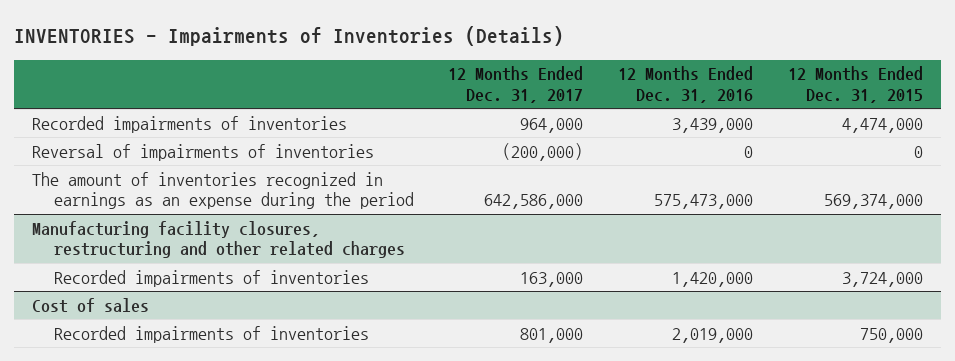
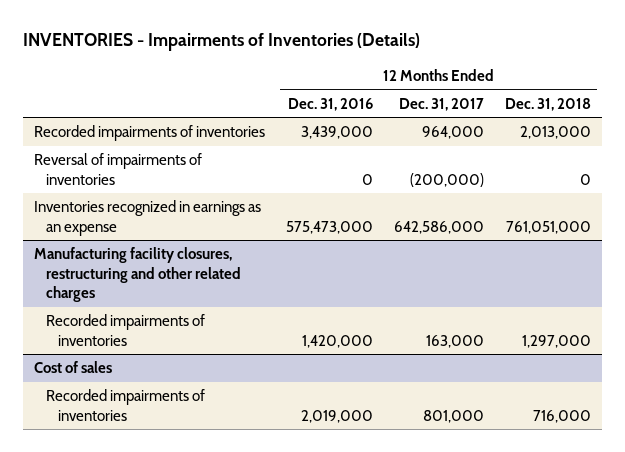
- | 12 Months Ended Dec. 31, 2017 | 12 Months Ended Dec. 31, 2016 | 12 Months Ended Dec. 31, 2015
+ | 12 Months Ended Dec. 31, 2016 | 12 Months Ended Dec. 31, 2017 | 12 Months Ended Dec. 31, 2018
- The amount of inventories recognized in earnings as an expense during the period | 642,586,000 | 575,473,000 | 569,374,000
+ Inventories recognized in earnings as an expense | 575,473,000 | 642,586,000 | 761,051,000

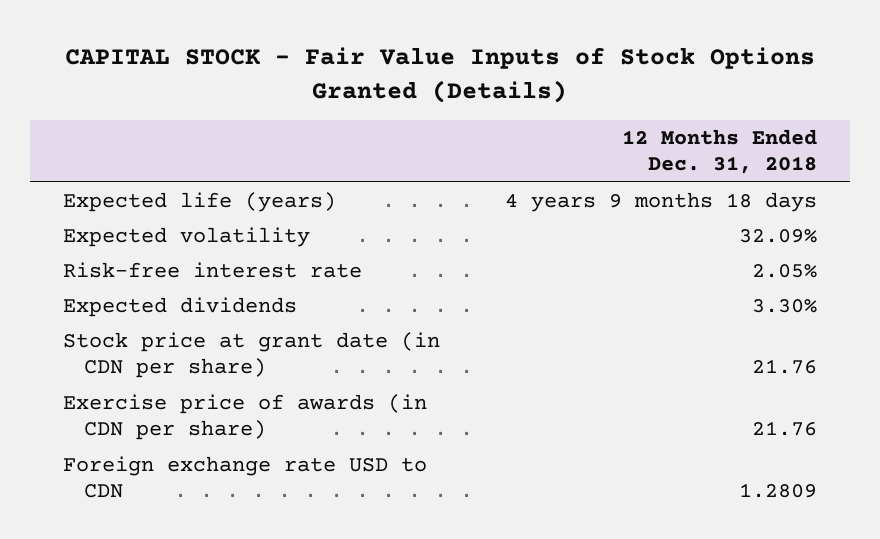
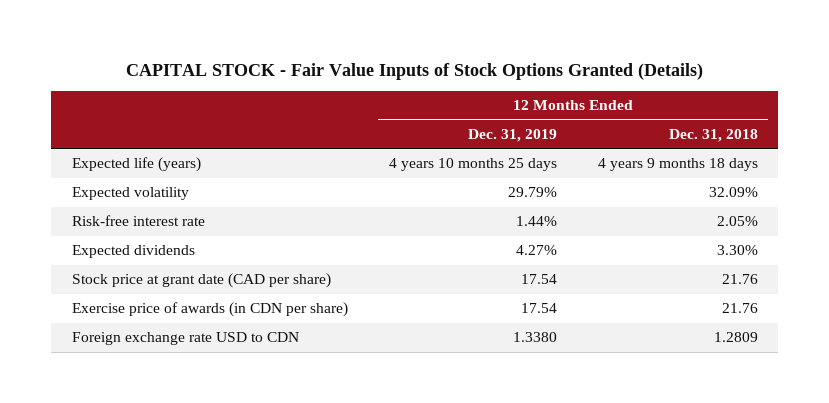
- | 12 Months Ended Dec. 31, 2018
+ | 12 Months Ended Dec. 31, 2019 | 12 Months Ended Dec. 31, 2018
- Stock price at grant date (in CDN per share) | 21.76
+ Stock price at grant date (CAD per share) | 17.54 | 21.76

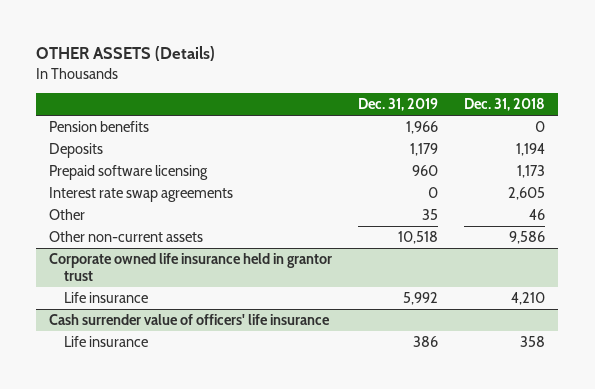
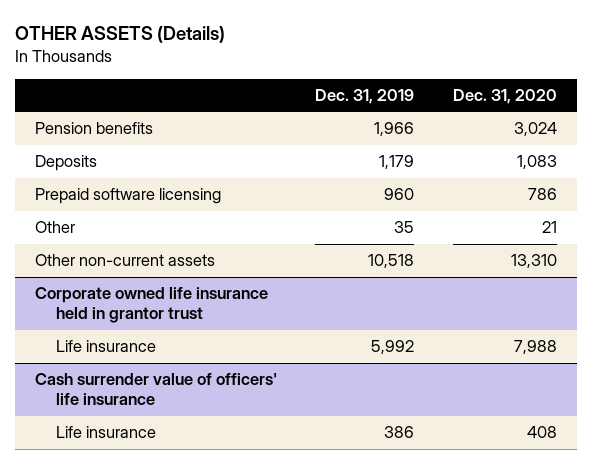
- | Dec. 31, 2019 | Dec. 31, 2018
+ | Dec. 31, 2019 | Dec. 31, 2020
- Interest rate swap agreements | 0 | 2,605

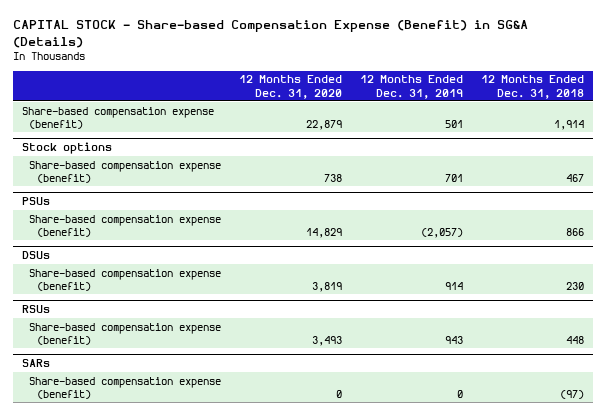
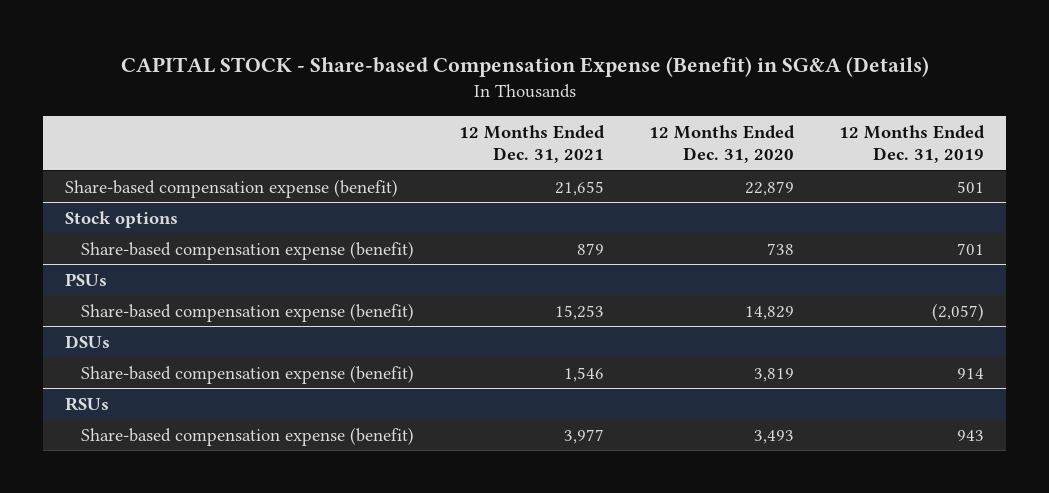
- | 12 Months Ended Dec. 31, 2020 | 12 Months Ended Dec. 31, 2019 | 12 Months Ended Dec. 31, 2018
+ | 12 Months Ended Dec. 31, 2021 | 12 Months Ended Dec. 31, 2020 | 12 Months Ended Dec. 31, 2019
- SARs
- Share-based compensation expense (benefit) | 0 | 0 | (97)

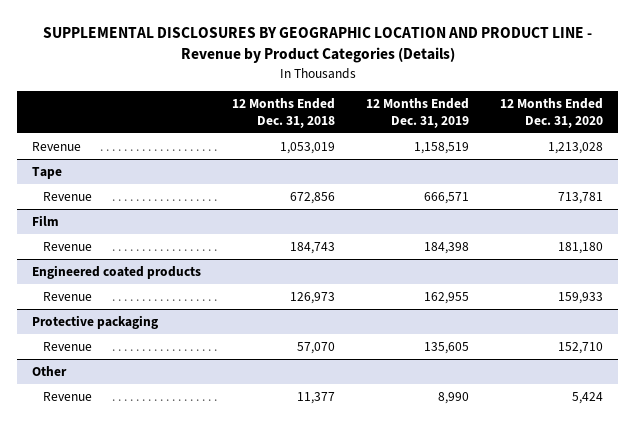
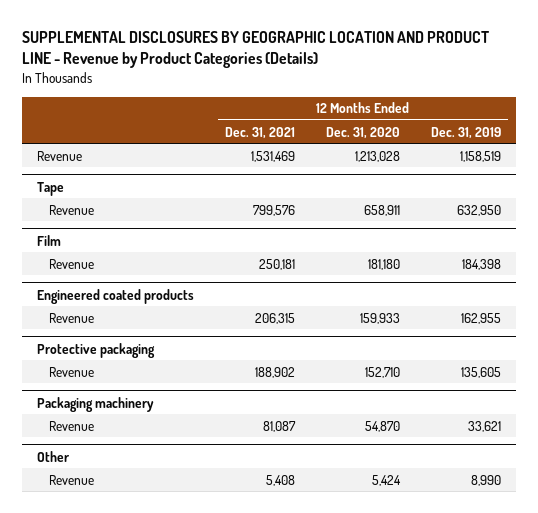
- | 12 Months Ended Dec. 31, 2018 | 12 Months Ended Dec. 31, 2019 | 12 Months Ended Dec. 31, 2020
+ | 12 Months Ended Dec. 31, 2021 | 12 Months Ended Dec. 31, 2020 | 12 Months Ended Dec. 31, 2019
@ Tape
- Revenue | 672,856 | 666,571 | 713,781
+ Revenue | 799,576 | 658,911 | 632,950
+ Packaging machinery
+ Revenue | 81,087 | 54,870 | 33,621

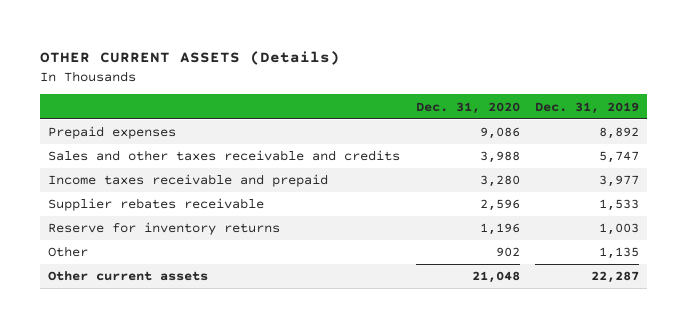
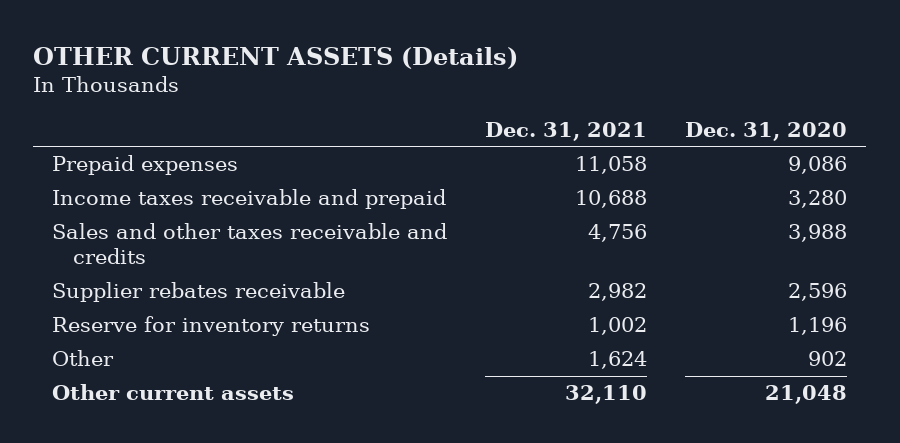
- | Dec. 31, 2020 | Dec. 31, 2019
+ | Dec. 31, 2021 | Dec. 31, 2020
moved down: Sales and other taxes receivable and credits | 4,756 | 3,988

